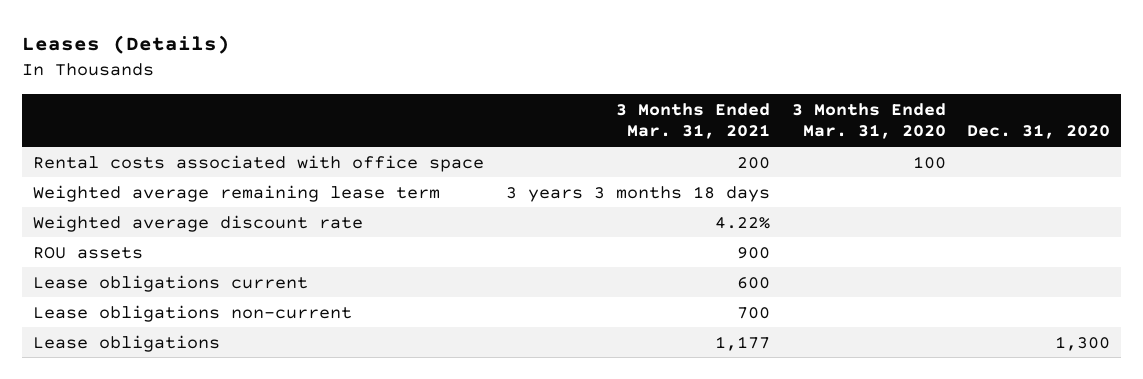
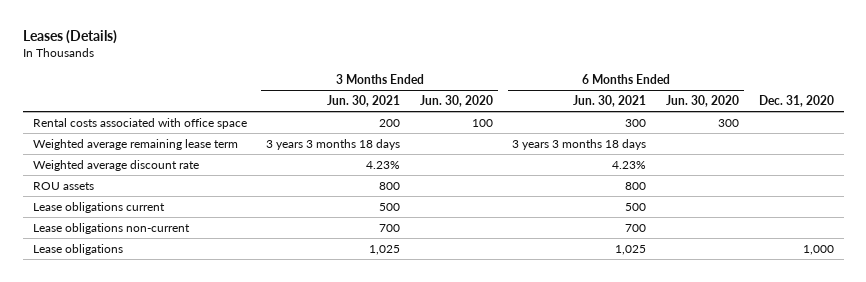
- | 3 Months Ended Mar. 31, 2021 | 3 Months Ended Mar. 31, 2020 | Dec. 31, 2020
+ | 3 Months Ended Jun. 30, 2021 | 3 Months Ended Jun. 30, 2020 | 6 Months Ended Jun. 30, 2021 | 6 Months Ended Jun. 30, 2020 | Dec. 31, 2020
- Lease obligations | 1,177 | | 1,300
+ Lease obligations | 1,025 | | 1,025 | | 1,000

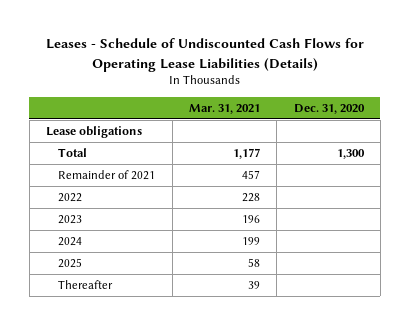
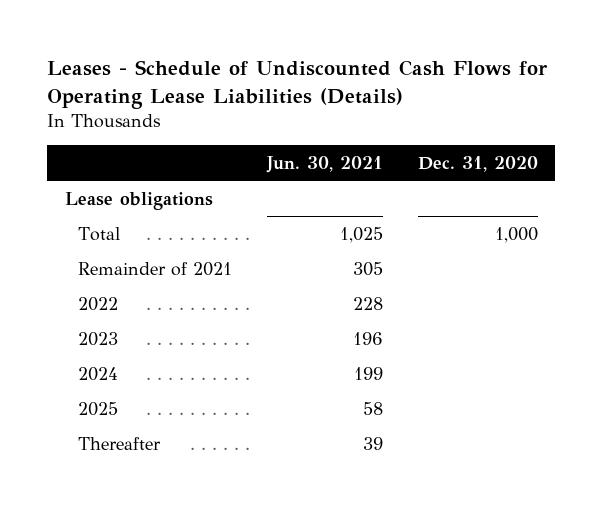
- | Mar. 31, 2021 | Dec. 31, 2020
+ | Jun. 30, 2021 | Dec. 31, 2020
- Total | 1,177 | 1,300
+ Total | 1,025 | 1,000

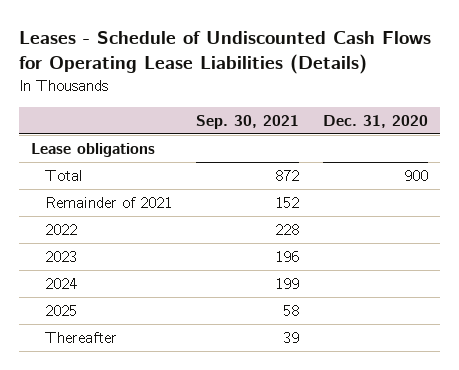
- | Jun. 30, 2021 | Dec. 31, 2020
+ | Sep. 30, 2021 | Dec. 31, 2020
- Total | 1,025 | 1,000
+ Total | 872 | 900

